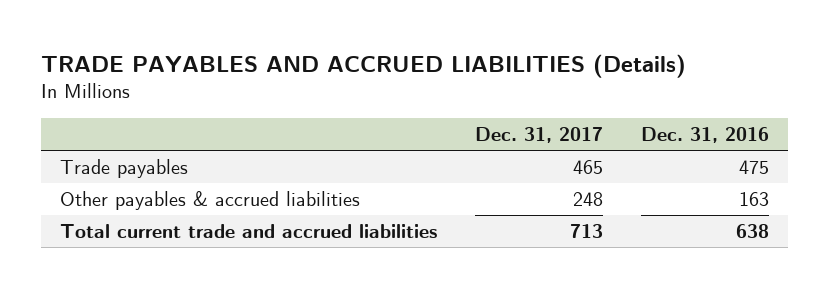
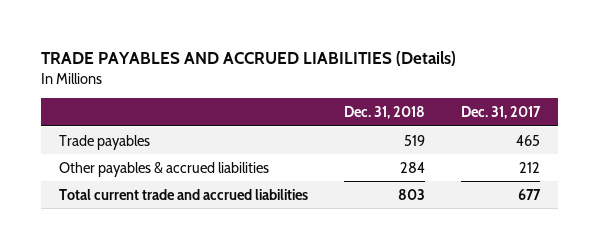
- | Dec. 31, 2017 | Dec. 31, 2016
+ | Dec. 31, 2018 | Dec. 31, 2017
- Other payables & accrued liabilities | 248 | 163
- Total current trade and accrued liabilities | 713 | 638
+ Other payables & accrued liabilities | 284 | 212
+ Total current trade and accrued liabilities | 803 | 677

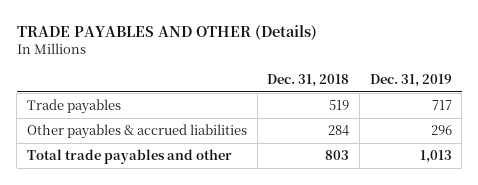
- TRADE PAYABLES AND ACCRUED LIABILITIES (Details)
+ TRADE PAYABLES AND OTHER (Details)
- | Dec. 31, 2018 | Dec. 31, 2017
+ | Dec. 31, 2018 | Dec. 31, 2019
- Total current trade and accrued liabilities | 803 | 677
+ Total trade payables and other | 803 | 1,013

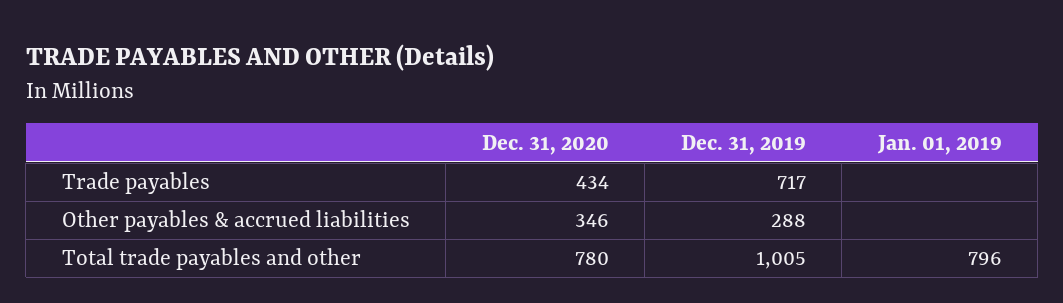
- | Dec. 31, 2018 | Dec. 31, 2019
+ | Dec. 31, 2020 | Dec. 31, 2019 | Jan. 01, 2019
- Other payables & accrued liabilities | 284 | 296
- Total trade payables and other | 803 | 1,013
+ Other payables & accrued liabilities | 346 | 288 |
+ Total trade payables and other | 780 | 1,005 | 796

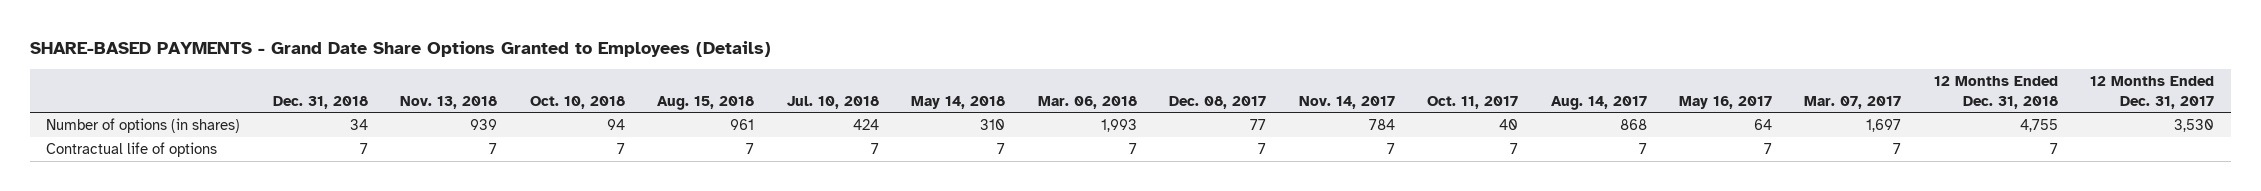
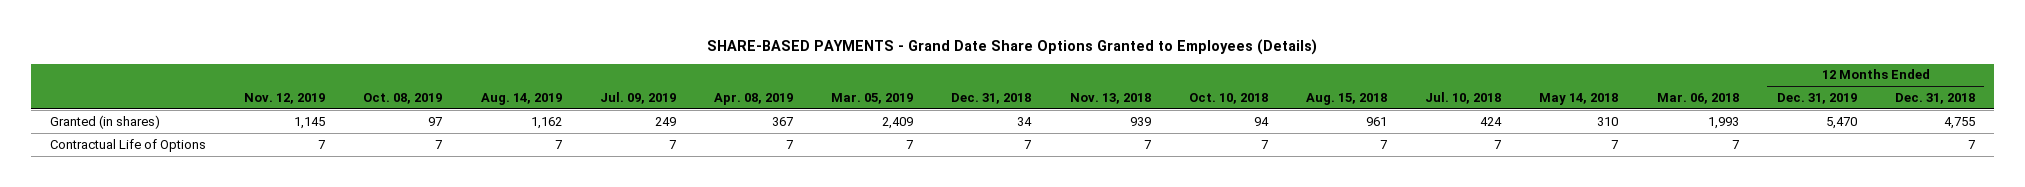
- | Dec. 31, 2018 | Nov. 13, 2018 | Oct. 10, 2018 | Aug. 15, 2018 | Jul. 10, 2018 | May 14, 2018 | Mar. 06, 2018 | Dec. 08, 2017 | Nov. 14, 2017 | Oct. 11, 2017 | Aug. 14, 2017 | May 16, 2017 | Mar. 07, 2017 | 12 Months Ended Dec. 31, 2018 | 12 Months Ended Dec. 31, 2017
+ | Nov. 12, 2019 | Oct. 08, 2019 | Aug. 14, 2019 | Jul. 09, 2019 | Apr. 08, 2019 | Mar. 05, 2019 | Dec. 31, 2018 | Nov. 13, 2018 | Oct. 10, 2018 | Aug. 15, 2018 | Jul. 10, 2018 | May 14, 2018 | Mar. 06, 2018 | 12 Months Ended Dec. 31, 2019 | 12 Months Ended Dec. 31, 2018
- Number of options (in shares) | 34 | 939 | 94 | 961 | 424 | 310 | 1,993 | 77 | 784 | 40 | 868 | 64 | 1,697 | 4,755 | 3,530
- Contractual life of options | 7 | 7 | 7 | 7 | 7 | 7 | 7 | 7 | 7 | 7 | 7 | 7 | 7 | 7 |
+ Granted (in shares) | 1,145 | 97 | 1,162 | 249 | 367 | 2,409 | 34 | 939 | 94 | 961 | 424 | 310 | 1,993 | 5,470 | 4,755
+ Contractual Life of Options | 7 | 7 | 7 | 7 | 7 | 7 | 7 | 7 | 7 | 7 | 7 | 7 | 7 | | 7

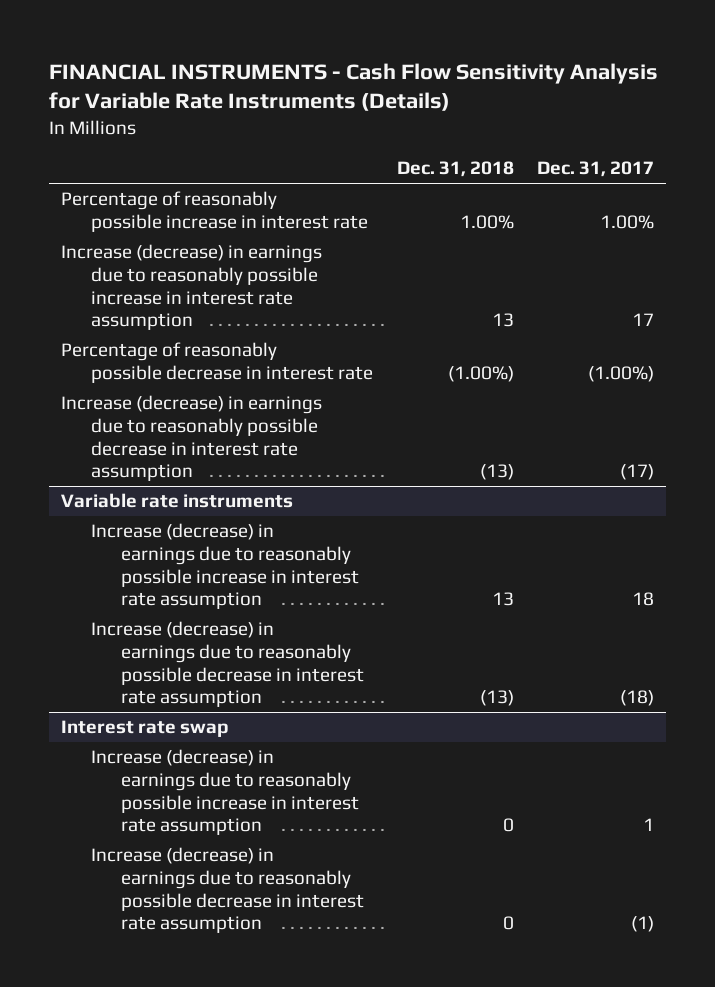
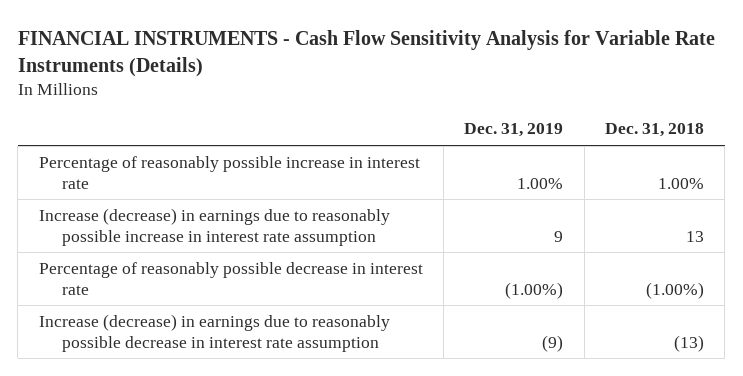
- | Dec. 31, 2018 | Dec. 31, 2017
+ | Dec. 31, 2019 | Dec. 31, 2018
- Variable rate instruments
- Increase (decrease) in earnings due to reasonably possible increase in interest rate assumption | 13 | 18
- Increase (decrease) in earnings due to reasonably possible decrease in interest rate assumption | (13) | (18)
- Interest rate swap
- Increase (decrease) in earnings due to reasonably possible increase in interest rate assumption | 0 | 1
- Increase (decrease) in earnings due to reasonably possible decrease in interest rate assumption | 0 | (1)

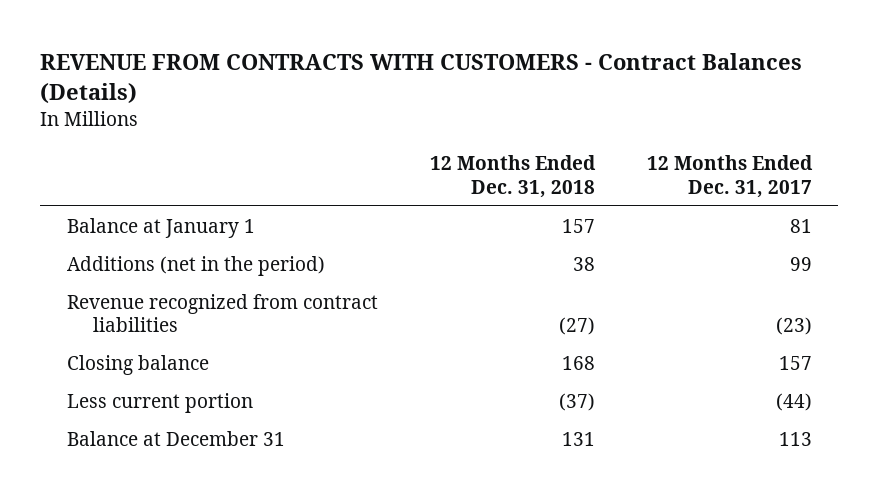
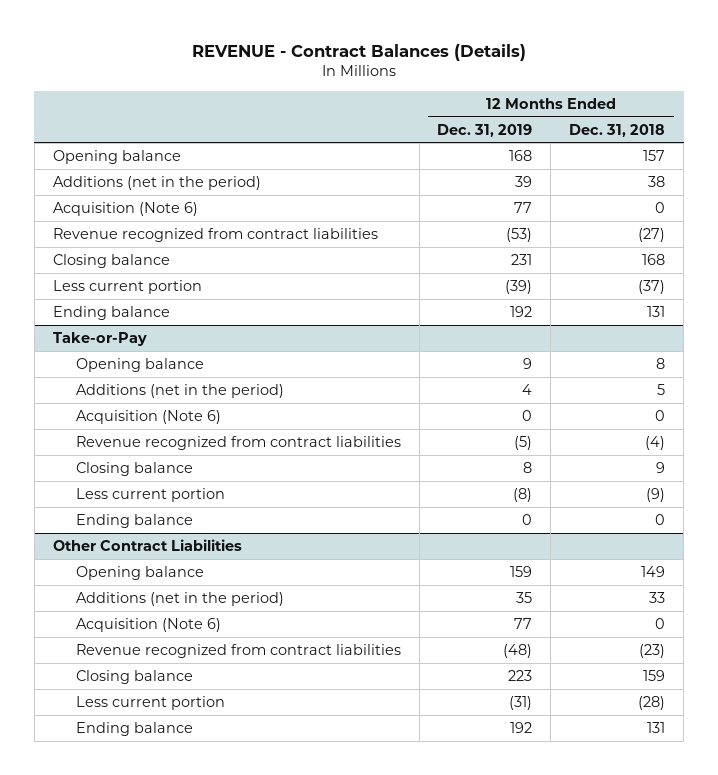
- REVENUE FROM CONTRACTS WITH CUSTOMERS - Contract Balances (Details)
+ REVENUE - Contract Balances (Details)
- | 12 Months Ended Dec. 31, 2018 | 12 Months Ended Dec. 31, 2017
+ | 12 Months Ended Dec. 31, 2019 | 12 Months Ended Dec. 31, 2018
- Balance at January 1 | 157 | 81
+ Opening balance | 168 | 157
+ Acquisition (Note 6) | 77 | 0
- Balance at December 31 | 131 | 113
+ Ending balance | 192 | 131
+ Take-or-Pay
+ Opening balance | 9 | 8
+ Additions (net in the period) | 4 | 5
+ Acquisition (Note 6) | 0 | 0
+ Revenue recognized from contract liabilities | (5) | (4)
+ Closing balance | 8 | 9
+ Less current portion | (8) | (9)
+ Ending balance | 0 | 0
+ Other Contract Liabilities
+ Opening balance | 159 | 149
+ Additions (net in the period) | 35 | 33
+ Acquisition (Note 6) | 77 | 0
+ Revenue recognized from contract liabilities | (48) | (23)
+ Closing balance | 223 | 159
+ Less current portion | (31) | (28)
+ Ending balance | 192 | 131

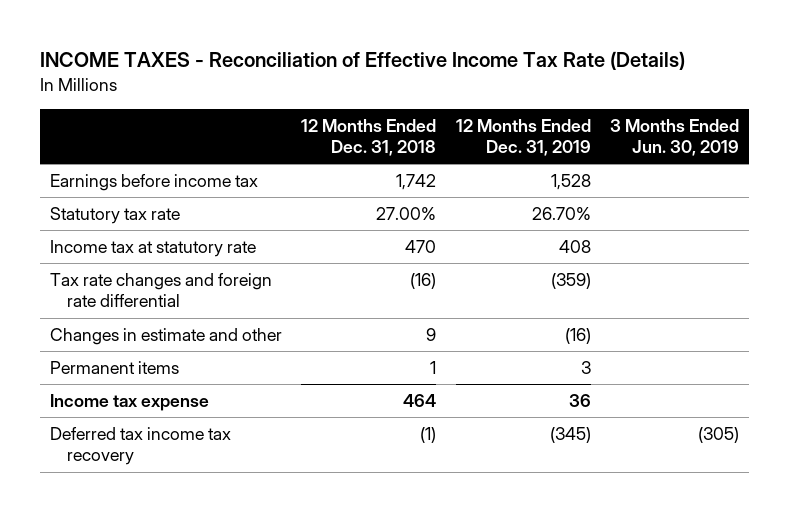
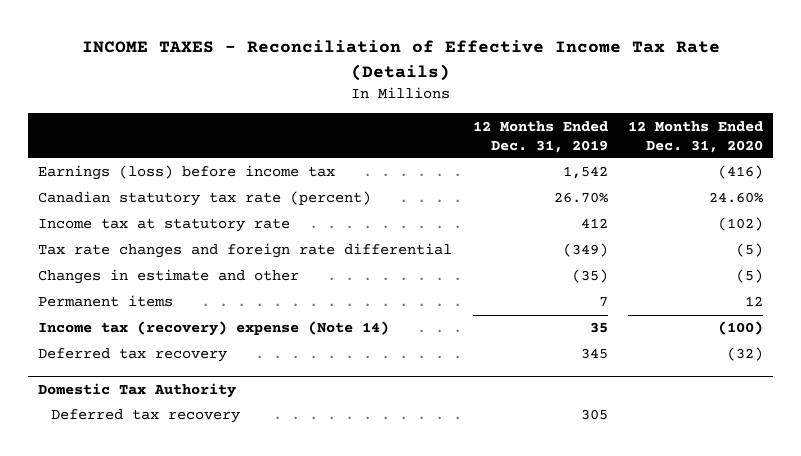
- | 12 Months Ended Dec. 31, 2018 | 12 Months Ended Dec. 31, 2019 | 3 Months Ended Jun. 30, 2019
+ | 12 Months Ended Dec. 31, 2019 | 12 Months Ended Dec. 31, 2020
- Earnings before income tax | 1,742 | 1,528 |
- Statutory tax rate | 27.00% | 26.70% |
- Income tax at statutory rate | 470 | 408 |
- Tax rate changes and foreign rate differential | (16) | (359) |
- Changes in estimate and other | 9 | (16) |
- Permanent items | 1 | 3 |
- Income tax expense | 464 | 36 |
- Deferred tax income tax recovery | (1) | (345) | (305)
+ Earnings (loss) before income tax | 1,542 | (416)
+ Canadian statutory tax rate (percent) | 26.70% | 24.60%
+ Income tax at statutory rate | 412 | (102)
+ Tax rate changes and foreign rate differential | (349) | (5)
+ Changes in estimate and other | (35) | (5)
+ Permanent items | 7 | 12
+ Income tax (recovery) expense (Note 14) | 35 | (100)
+ Deferred tax recovery | 345 | (32)
+ Domestic Tax Authority
+ Deferred tax recovery | 305 |

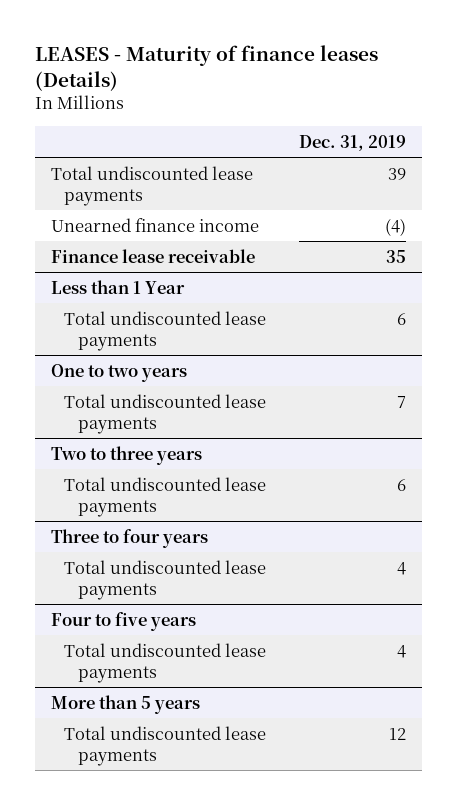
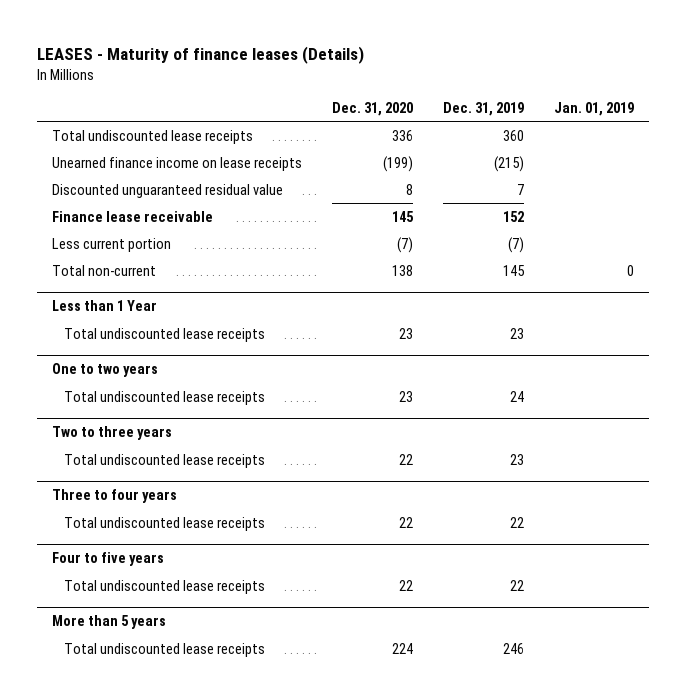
- | Dec. 31, 2019
+ | Dec. 31, 2020 | Dec. 31, 2019 | Jan. 01, 2019
- Total undiscounted lease payments | 39
- Unearned finance income | (4)
- Finance lease receivable | 35
+ Total undiscounted lease receipts | 336 | 360 |
+ Unearned finance income on lease receipts | (199) | (215) |
+ Discounted unguaranteed residual value | 8 | 7 |
+ Finance lease receivable | 145 | 152 |
+ Less current portion | (7) | (7) |
+ Total non-current | 138 | 145 | 0
@ Less than 1 Year
- Total undiscounted lease payments | 6
+ Total undiscounted lease receipts | 23 | 23 |
@ One to two years
- Total undiscounted lease payments | 7
+ Total undiscounted lease receipts | 23 | 24 |
@ Two to three years
- Total undiscounted lease payments | 6
+ Total undiscounted lease receipts | 22 | 23 |
@ Three to four years
- Total undiscounted lease payments | 4
+ Total undiscounted lease receipts | 22 | 22 |
@ Four to five years
- Total undiscounted lease payments | 4
+ Total undiscounted lease receipts | 22 | 22 |
@ More than 5 years
- Total undiscounted lease payments | 12
+ Total undiscounted lease receipts | 224 | 246 |

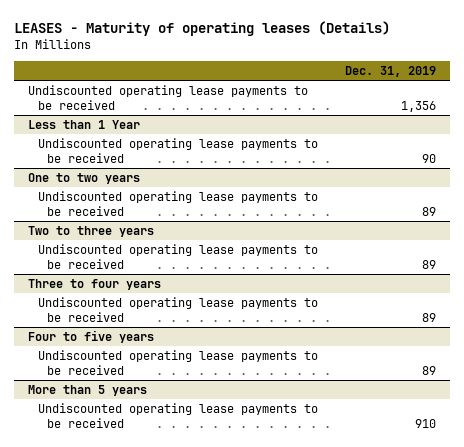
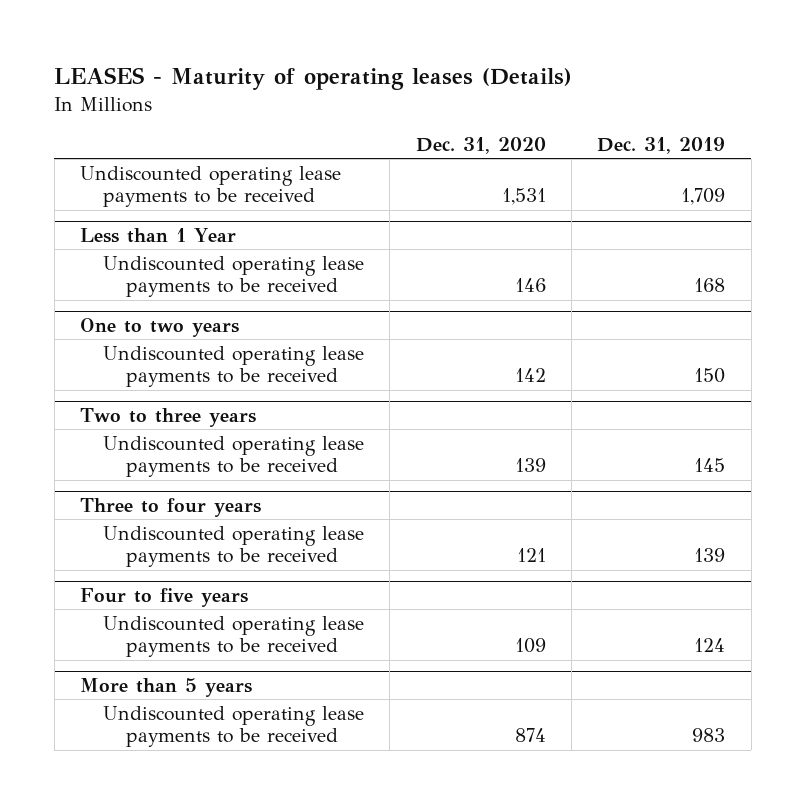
- | Dec. 31, 2019
+ | Dec. 31, 2020 | Dec. 31, 2019
- Undiscounted operating lease payments to be received | 1,356
+ Undiscounted operating lease payments to be received | 1,531 | 1,709
@ Less than 1 Year
- Undiscounted operating lease payments to be received | 90
+ Undiscounted operating lease payments to be received | 146 | 168
@ One to two years
- Undiscounted operating lease payments to be received | 89
+ Undiscounted operating lease payments to be received | 142 | 150
@ Two to three years
- Undiscounted operating lease payments to be received | 89
+ Undiscounted operating lease payments to be received | 139 | 145
@ Three to four years
- Undiscounted operating lease payments to be received | 89
+ Undiscounted operating lease payments to be received | 121 | 139
@ Four to five years
- Undiscounted operating lease payments to be received | 89
+ Undiscounted operating lease payments to be received | 109 | 124
@ More than 5 years
- Undiscounted operating lease payments to be received | 910
+ Undiscounted operating lease payments to be received | 874 | 983

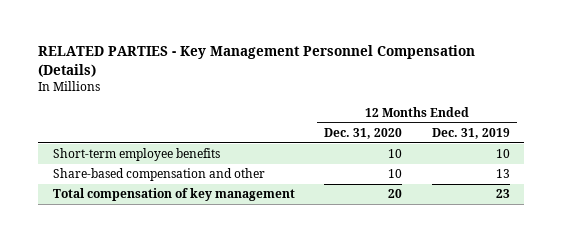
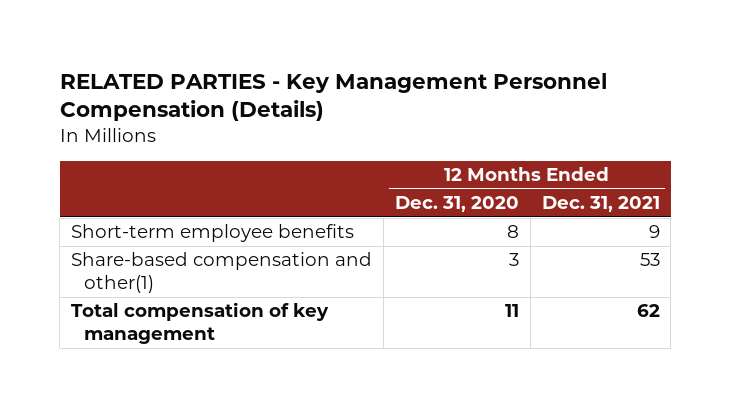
- | 12 Months Ended Dec. 31, 2020 | 12 Months Ended Dec. 31, 2019
+ | 12 Months Ended Dec. 31, 2020 | 12 Months Ended Dec. 31, 2021
- Short-term employee benefits | 10 | 10
- Share-based compensation and other | 10 | 13
- Total compensation of key management | 20 | 23
+ Short-term employee benefits | 8 | 9
+ Share-based compensation and other(1) | 3 | 53
+ Total compensation of key management | 11 | 62

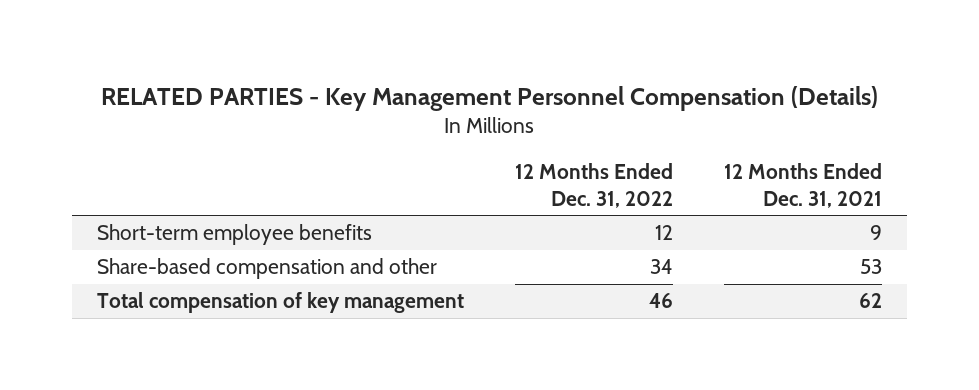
- | 12 Months Ended Dec. 31, 2020 | 12 Months Ended Dec. 31, 2021
+ | 12 Months Ended Dec. 31, 2022 | 12 Months Ended Dec. 31, 2021
- Share-based compensation and other(1) | 3 | 53
+ Share-based compensation and other | 34 | 53

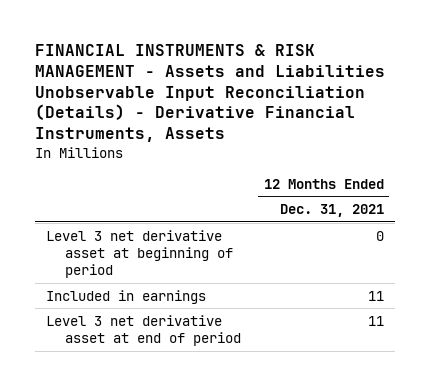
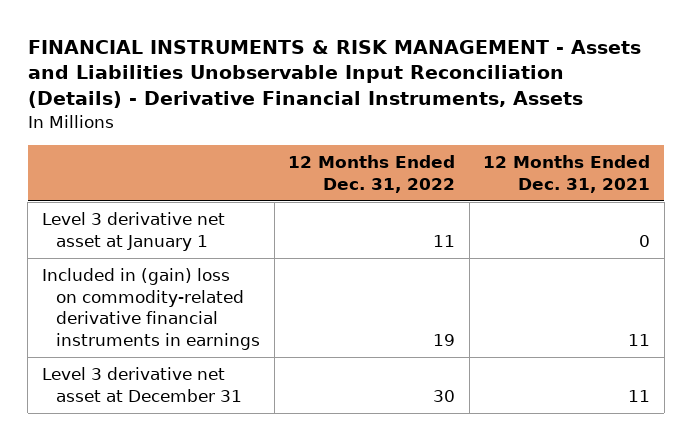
- | 12 Months Ended Dec. 31, 2021
+ | 12 Months Ended Dec. 31, 2022 | 12 Months Ended Dec. 31, 2021
- Level 3 net derivative asset at beginning of period | 0
- Included in earnings | 11
- Level 3 net derivative asset at end of period | 11
+ Level 3 derivative net asset at January 1 | 11 | 0
+ Included in (gain) loss on commodity-related derivative financial instruments in earnings | 19 | 11
+ Level 3 derivative net asset at December 31 | 30 | 11

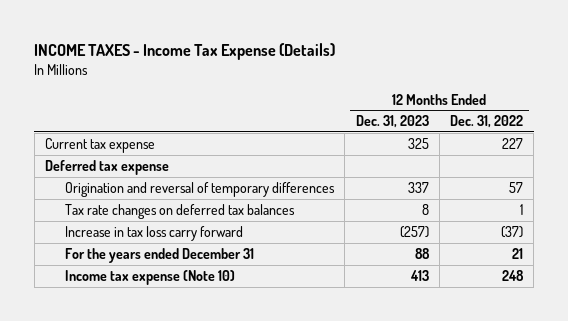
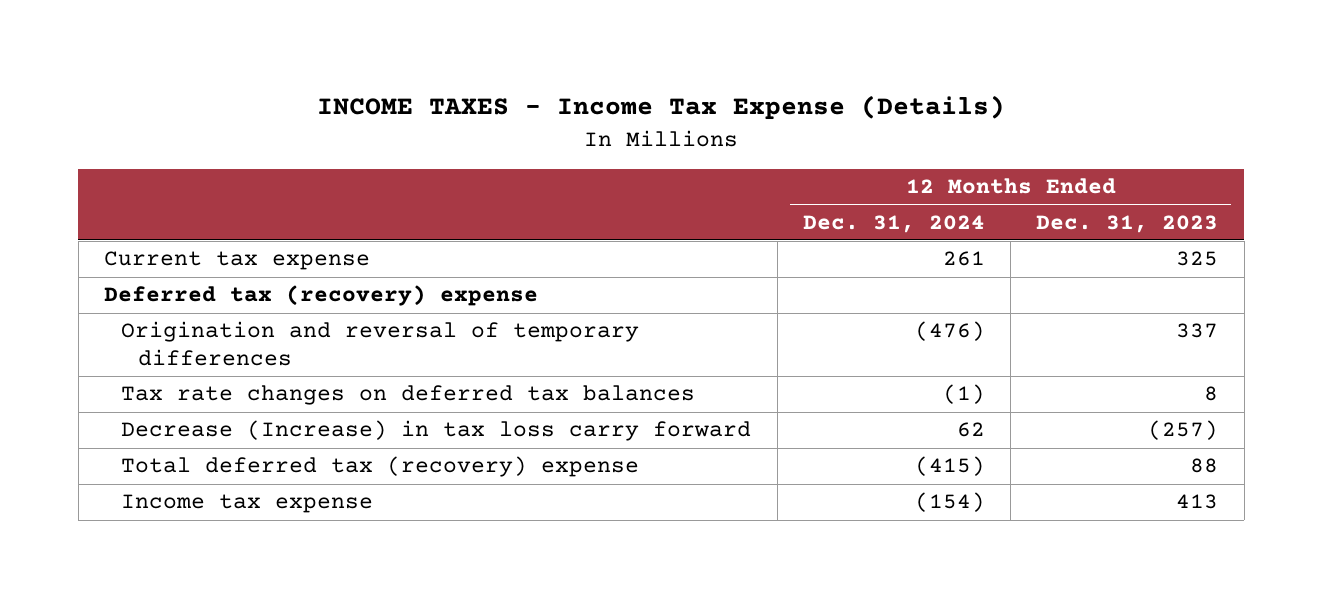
- | 12 Months Ended Dec. 31, 2023 | 12 Months Ended Dec. 31, 2022
+ | 12 Months Ended Dec. 31, 2024 | 12 Months Ended Dec. 31, 2023
- Deferred tax expense
+ Deferred tax (recovery) expense
- Increase in tax loss carry forward | (257) | (37)
- For the years ended December 31 | 88 | 21
- Income tax expense (Note 10) | 413 | 248
+ Decrease (Increase) in tax loss carry forward | 62 | (257)
+ Total deferred tax (recovery) expense | (415) | 88
+ Income tax expense | (154) | 413

